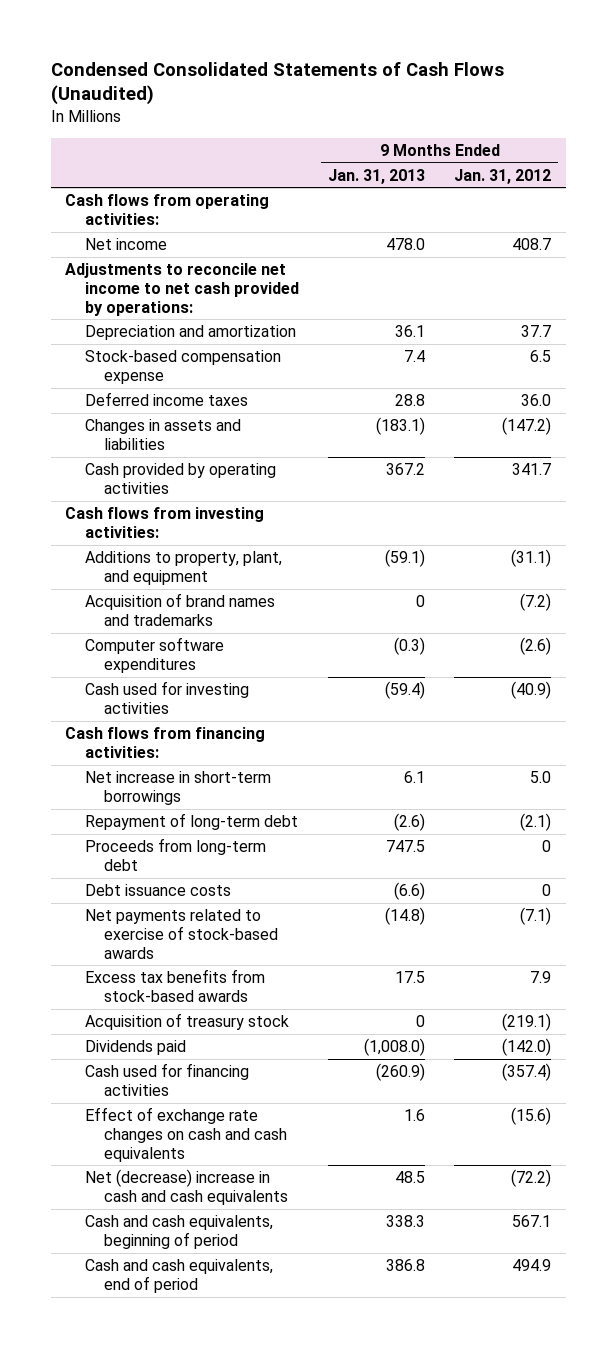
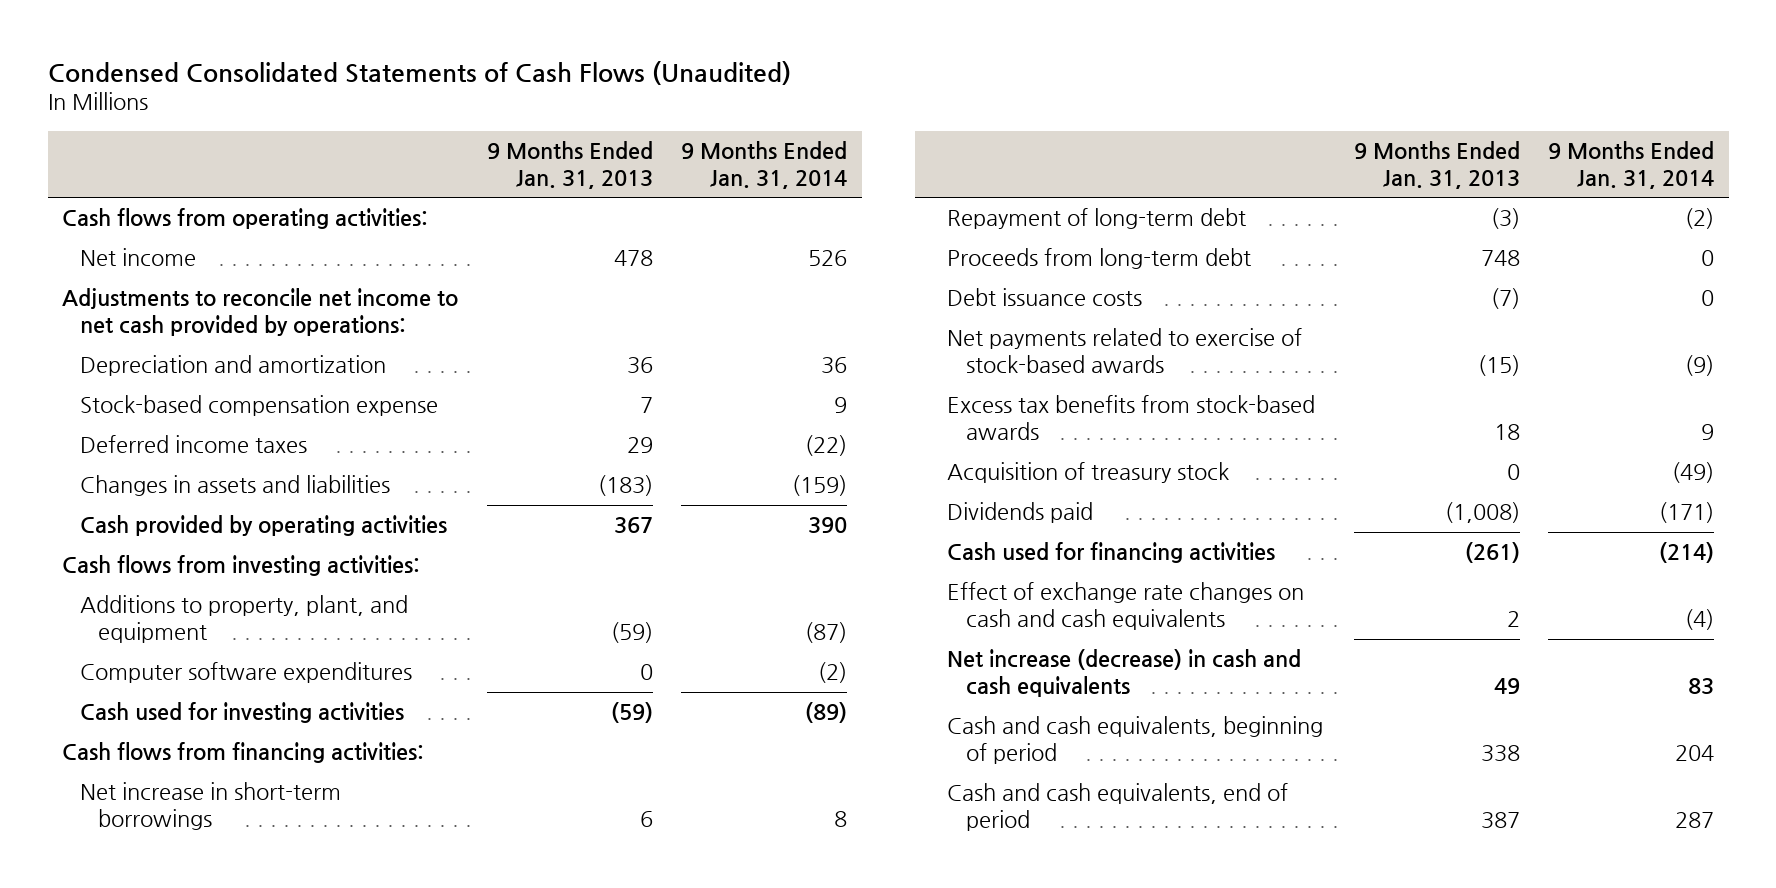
- | 9 Months Ended Jan. 31, 2013 | 9 Months Ended Jan. 31, 2012
+ | 9 Months Ended Jan. 31, 2013 | 9 Months Ended Jan. 31, 2014
- Net income | 478.0 | 408.7
+ Net income | 478 | 526
- Depreciation and amortization | 36.1 | 37.7
- Stock-based compensation expense | 7.4 | 6.5
- Deferred income taxes | 28.8 | 36.0
- Changes in assets and liabilities | (183.1) | (147.2)
- Cash provided by operating activities | 367.2 | 341.7
+ Depreciation and amortization | 36 | 36
+ Stock-based compensation expense | 7 | 9
+ Deferred income taxes | 29 | (22)
+ Changes in assets and liabilities | (183) | (159)
+ Cash provided by operating activities | 367 | 390
- Additions to property, plant, and equipment | (59.1) | (31.1)
- Acquisition of brand names and trademarks | 0 | (7.2)
- Computer software expenditures | (0.3) | (2.6)
- Cash used for investing activities | (59.4) | (40.9)
+ Additions to property, plant, and equipment | (59) | (87)
+ Computer software expenditures | 0 | (2)
+ Cash used for investing activities | (59) | (89)
- Net increase in short-term borrowings | 6.1 | 5.0
- Repayment of long-term debt | (2.6) | (2.1)
- Proceeds from long-term debt | 747.5 | 0
- Debt issuance costs | (6.6) | 0
- Net payments related to exercise of stock-based awards | (14.8) | (7.1)
- Excess tax benefits from stock-based awards | 17.5 | 7.9
+ Net increase in short-term borrowings | 6 | 8
+ Repayment of long-term debt | (3) | (2)
+ Proceeds from long-term debt | 748 | 0
+ Debt issuance costs | (7) | 0
+ Net payments related to exercise of stock-based awards | (15) | (9)
+ Excess tax benefits from stock-based awards | 18 | 9
- Dividends paid | (1,008.0) | (142.0)
- Cash used for financing activities | (260.9) | (357.4)
- Effect of exchange rate changes on cash and cash equivalents | 1.6 | (15.6)
- Net (decrease) increase in cash and cash equivalents | 48.5 | (72.2)
- Cash and cash equivalents, beginning of period | 338.3 | 567.1
- Cash and cash equivalents, end of period | 386.8 | 494.9
+ Dividends paid | (1,008) | (171)
+ Cash used for financing activities | (261) | (214)
+ Effect of exchange rate changes on cash and cash equivalents | 2 | (4)
+ Net increase (decrease) in cash and cash equivalents | 49 | 83
+ Cash and cash equivalents, beginning of period | 338 | 204
+ Cash and cash equivalents, end of period | 387 | 287

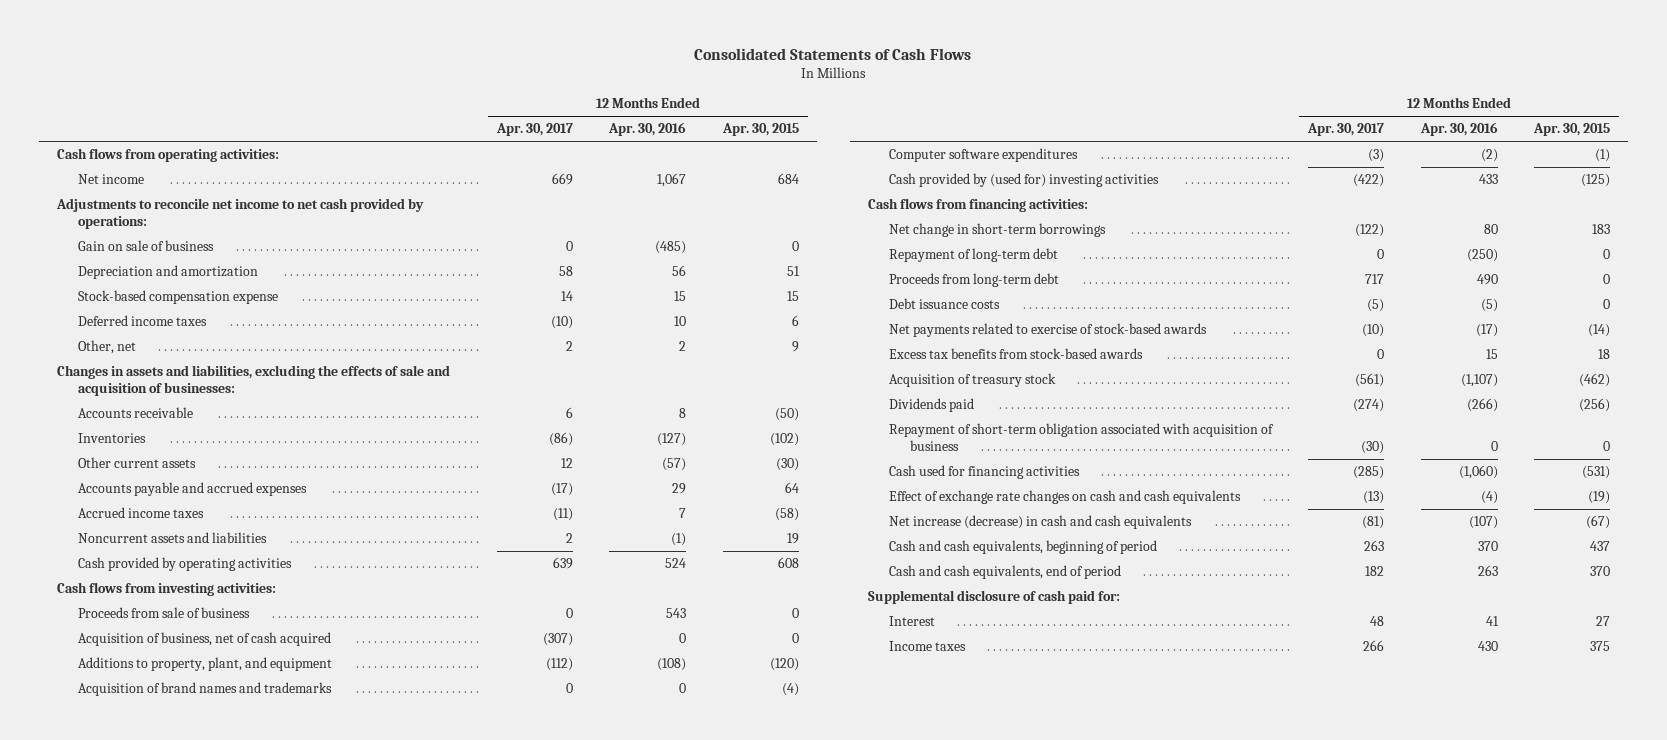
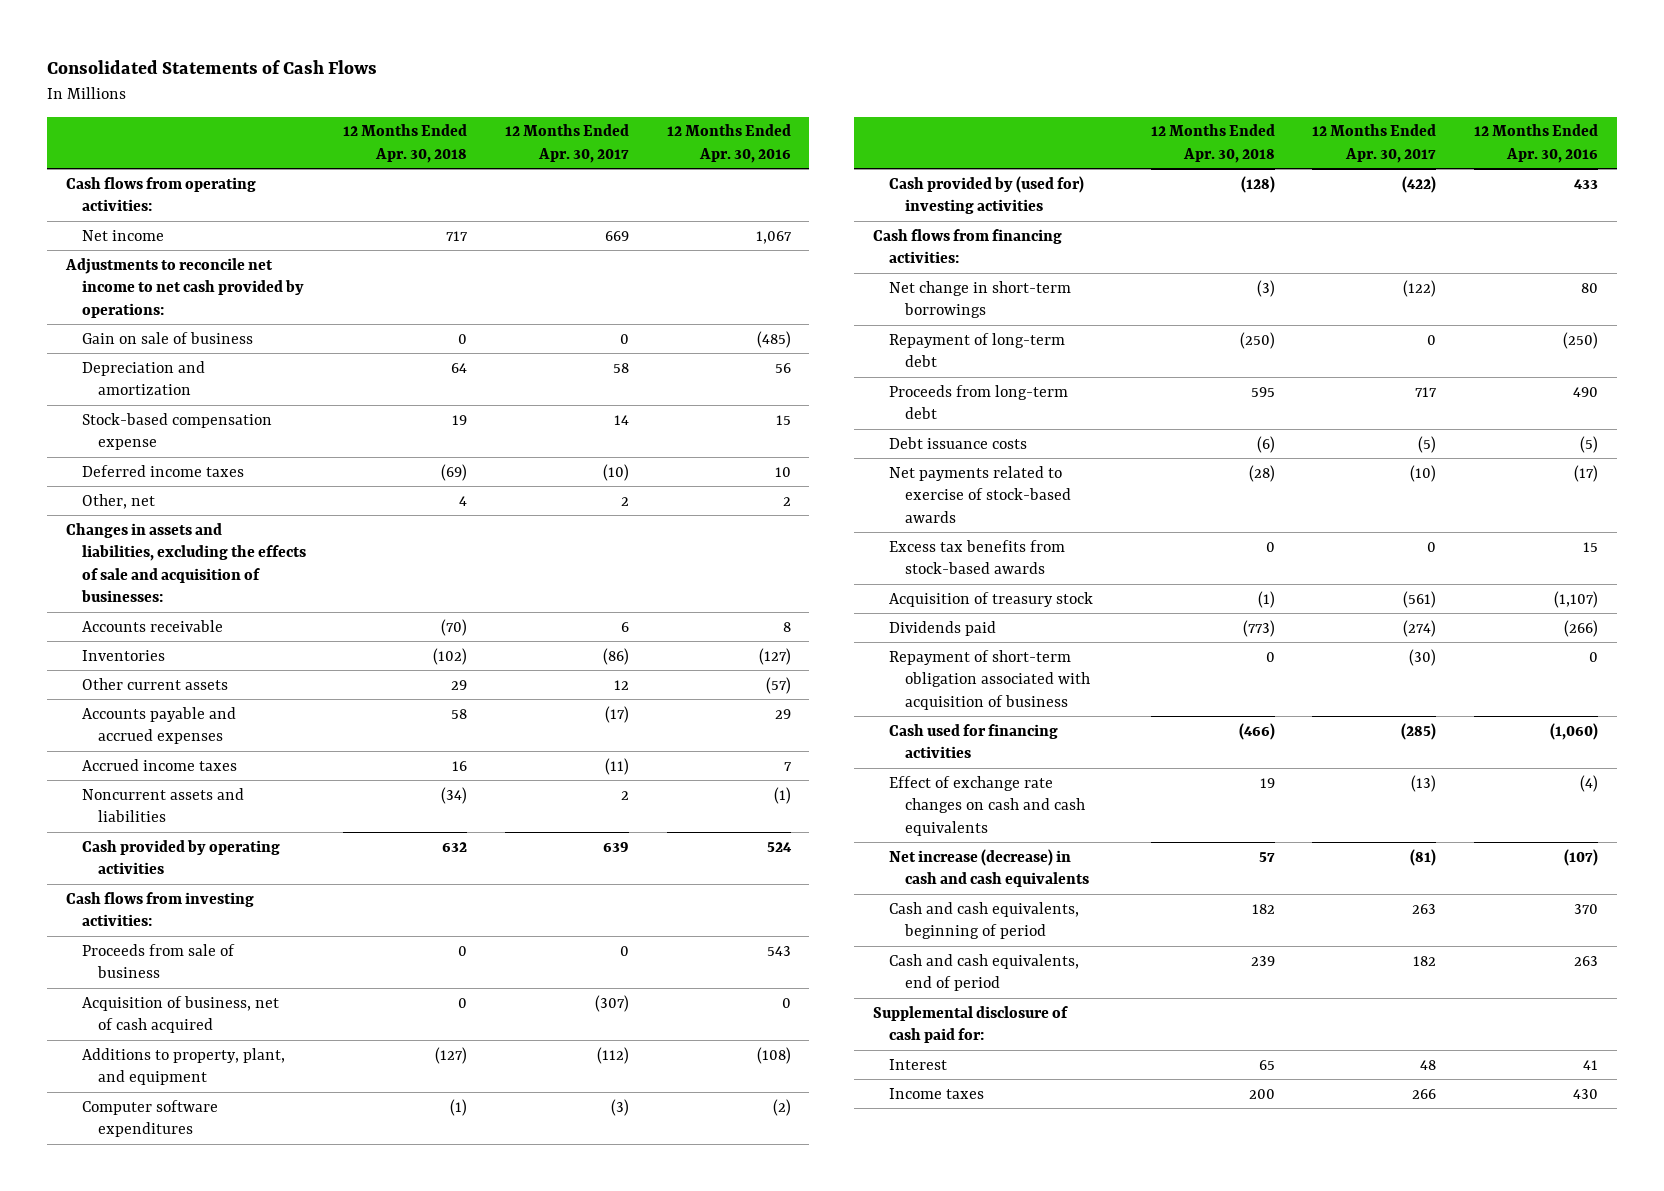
- | 12 Months Ended Apr. 30, 2017 | 12 Months Ended Apr. 30, 2016 | 12 Months Ended Apr. 30, 2015
+ | 12 Months Ended Apr. 30, 2018 | 12 Months Ended Apr. 30, 2017 | 12 Months Ended Apr. 30, 2016
- Acquisition of brand names and trademarks | 0 | 0 | (4)

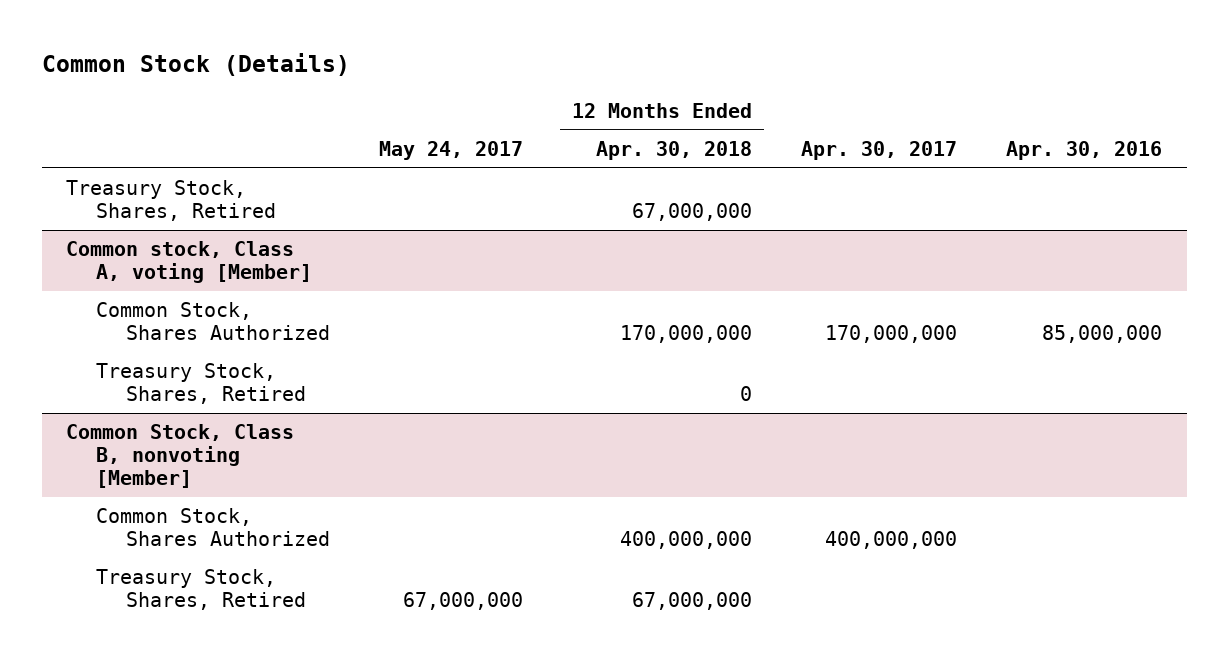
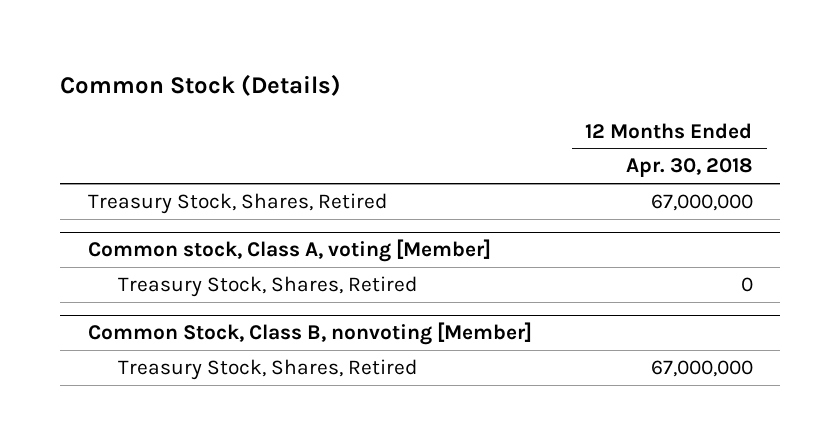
- | May 24, 2017 | 12 Months Ended Apr. 30, 2018 | Apr. 30, 2017 | Apr. 30, 2016
+ | 12 Months Ended Apr. 30, 2018
@ Common stock, Class A, voting [Member]
- Common Stock, Shares Authorized | | 170,000,000 | 170,000,000 | 85,000,000
@ Common Stock, Class B, nonvoting [Member]
- Common Stock, Shares Authorized | | 400,000,000 | 400,000,000 |

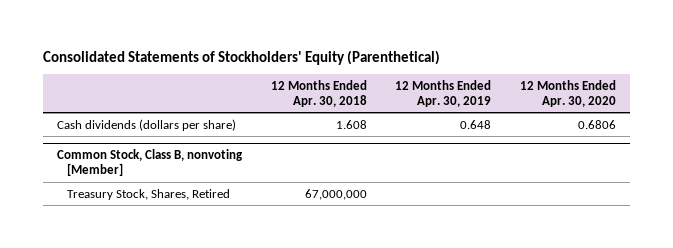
- Common Stock (Details)
+ Consolidated Statements of Stockholders' Equity (Parenthetical)
- | 12 Months Ended Apr. 30, 2018
+ | 12 Months Ended Apr. 30, 2018 | 12 Months Ended Apr. 30, 2019 | 12 Months Ended Apr. 30, 2020
- Treasury Stock, Shares, Retired | 67,000,000
- Common stock, Class A, voting [Member]
- Treasury Stock, Shares, Retired | 0
+ Cash dividends (dollars per share) | 1.608 | 0.648 | 0.6806

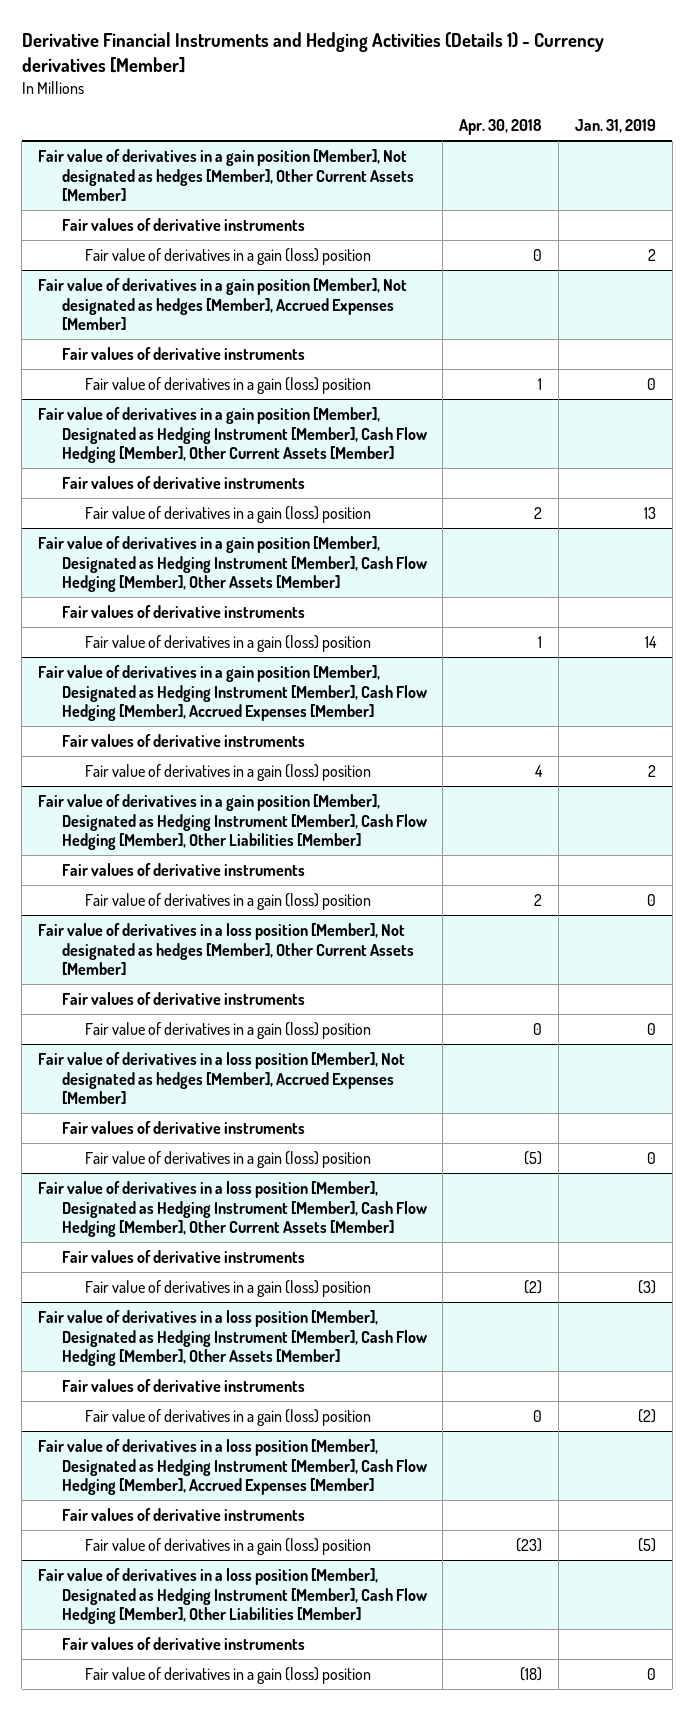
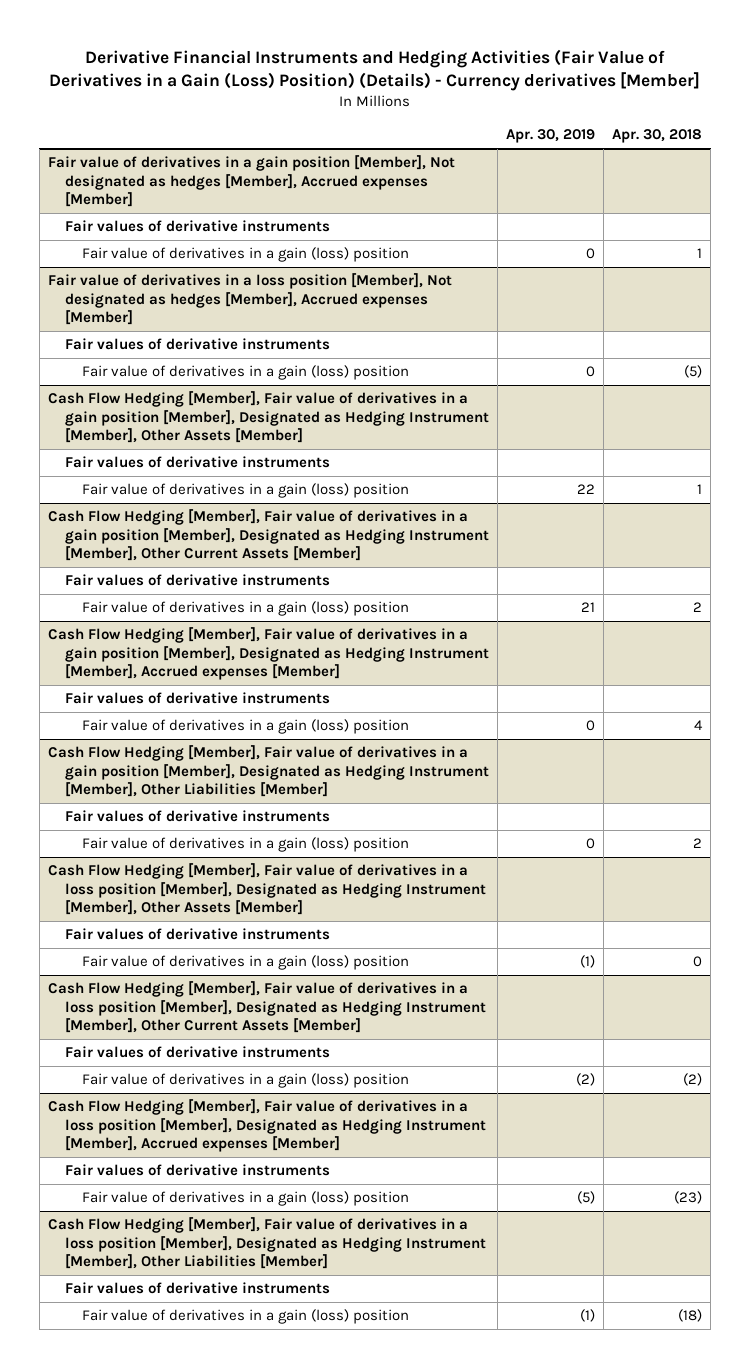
- Derivative Financial Instruments and Hedging Activities (Details 1) - Currency derivatives [Member]
+ Derivative Financial Instruments and Hedging Activities (Fair Value of Derivatives in a Gain (Loss) Position) (Details) - Currency derivatives [Member]
- | Apr. 30, 2018 | Jan. 31, 2019
+ | Apr. 30, 2019 | Apr. 30, 2018
- Fair value of derivatives in a gain position [Member], Not designated as hedges [Member], Other Current Assets [Member]
- Fair values of derivative instruments
- Fair value of derivatives in a gain (loss) position | 0 | 2
- Fair value of derivatives in a gain position [Member], Not designated as hedges [Member], Accrued Expenses [Member]
+ Fair value of derivatives in a gain position [Member], Not designated as hedges [Member], Accrued expenses [Member]
- Fair value of derivatives in a gain position [Member], Designated as Hedging Instrument [Member], Cash Flow Hedging [Member], Other Current Assets [Member]
+ Fair value of derivatives in a loss position [Member], Not designated as hedges [Member], Accrued expenses [Member]
- Fair value of derivatives in a gain (loss) position | 2 | 13
- Fair value of derivatives in a gain position [Member], Designated as Hedging Instrument [Member], Cash Flow Hedging [Member], Other Assets [Member]
+ Fair value of derivatives in a gain (loss) position | 0 | (5)
+ Cash Flow Hedging [Member], Fair value of derivatives in a gain position [Member], Designated as Hedging Instrument [Member], Other Assets [Member]
- Fair value of derivatives in a gain position [Member], Designated as Hedging Instrument [Member], Cash Flow Hedging [Member], Accrued Expenses [Member]
+ Cash Flow Hedging [Member], Fair value of derivatives in a gain position [Member], Designated as Hedging Instrument [Member], Other Current Assets [Member]
+ Fair value of derivatives in a gain (loss) position | 21 | 2
+ Cash Flow Hedging [Member], Fair value of derivatives in a gain position [Member], Designated as Hedging Instrument [Member], Accrued expenses [Member]
+ Fair values of derivative instruments
- Fair value of derivatives in a gain position [Member], Designated as Hedging Instrument [Member], Cash Flow Hedging [Member], Other Liabilities [Member]
+ Cash Flow Hedging [Member], Fair value of derivatives in a gain position [Member], Designated as Hedging Instrument [Member], Other Liabilities [Member]
- Fair value of derivatives in a loss position [Member], Not designated as hedges [Member], Other Current Assets [Member]
+ Cash Flow Hedging [Member], Fair value of derivatives in a loss position [Member], Designated as Hedging Instrument [Member], Other Assets [Member]
- Fair value of derivatives in a loss position [Member], Not designated as hedges [Member], Accrued Expenses [Member]
- Fair values of derivative instruments
- Fair value of derivatives in a gain (loss) position | (5) | 0
- Fair value of derivatives in a loss position [Member], Designated as Hedging Instrument [Member], Cash Flow Hedging [Member], Other Current Assets [Member]
+ Cash Flow Hedging [Member], Fair value of derivatives in a loss position [Member], Designated as Hedging Instrument [Member], Other Current Assets [Member]
- Fair value of derivatives in a loss position [Member], Designated as Hedging Instrument [Member], Cash Flow Hedging [Member], Other Assets [Member]
- Fair values of derivative instruments
- Fair value of derivatives in a gain (loss) position | 0 | (2)
- Fair value of derivatives in a loss position [Member], Designated as Hedging Instrument [Member], Cash Flow Hedging [Member], Accrued Expenses [Member]
+ Cash Flow Hedging [Member], Fair value of derivatives in a loss position [Member], Designated as Hedging Instrument [Member], Accrued expenses [Member]
- Fair value of derivatives in a loss position [Member], Designated as Hedging Instrument [Member], Cash Flow Hedging [Member], Other Liabilities [Member]
+ Cash Flow Hedging [Member], Fair value of derivatives in a loss position [Member], Designated as Hedging Instrument [Member], Other Liabilities [Member]

